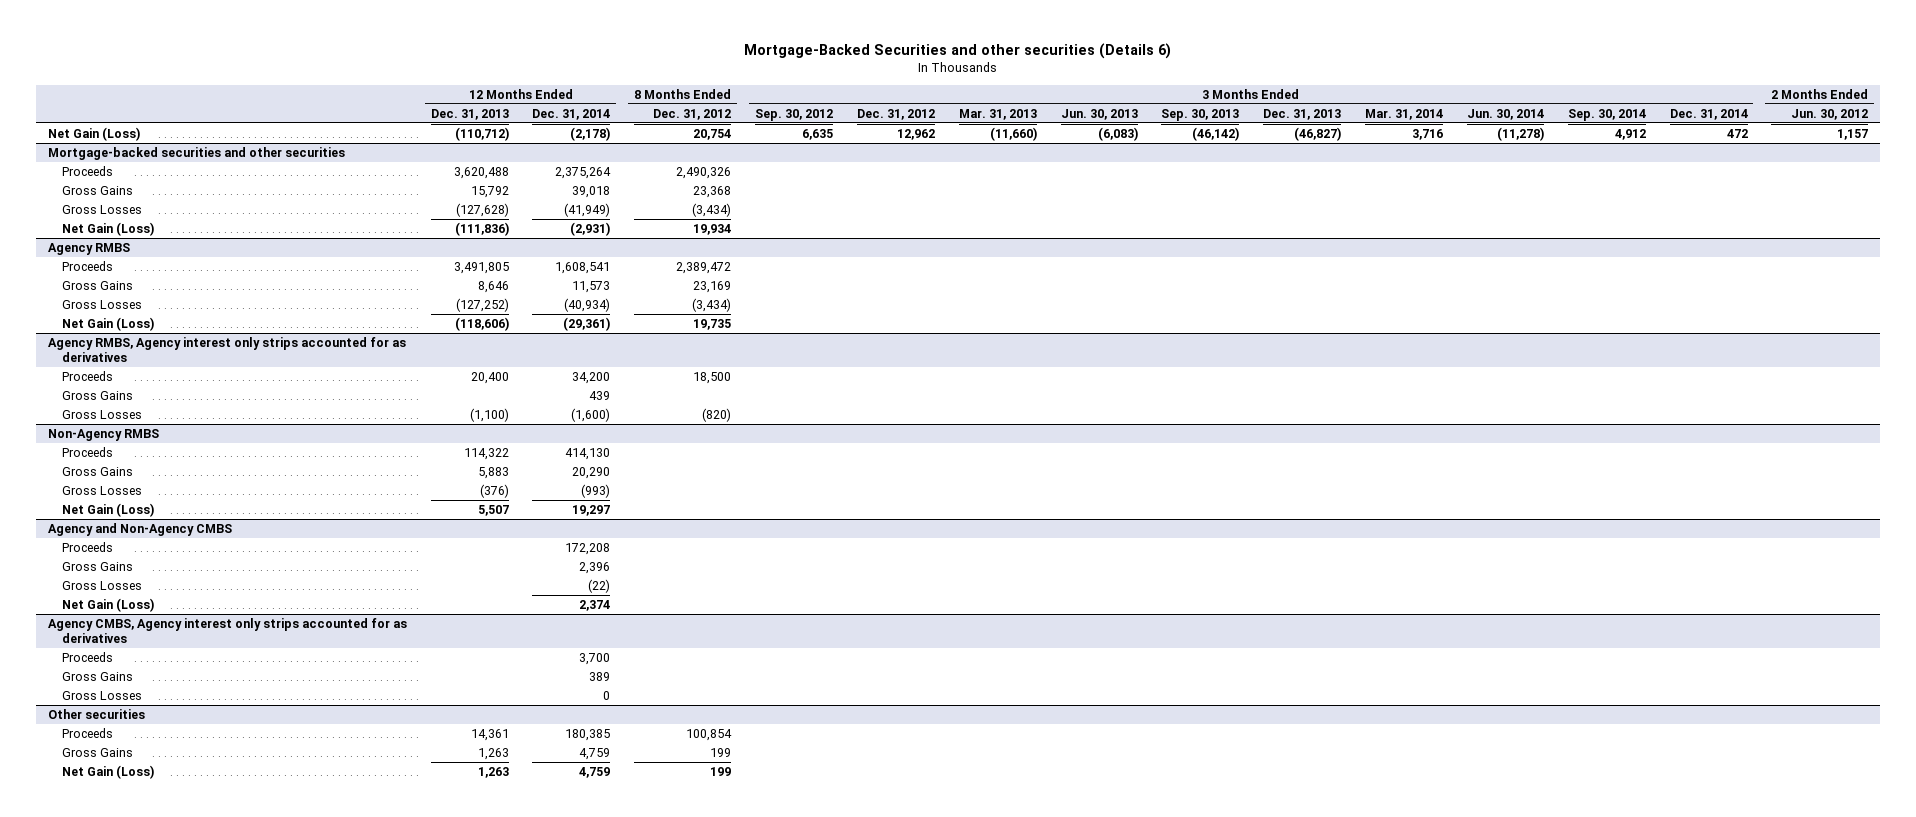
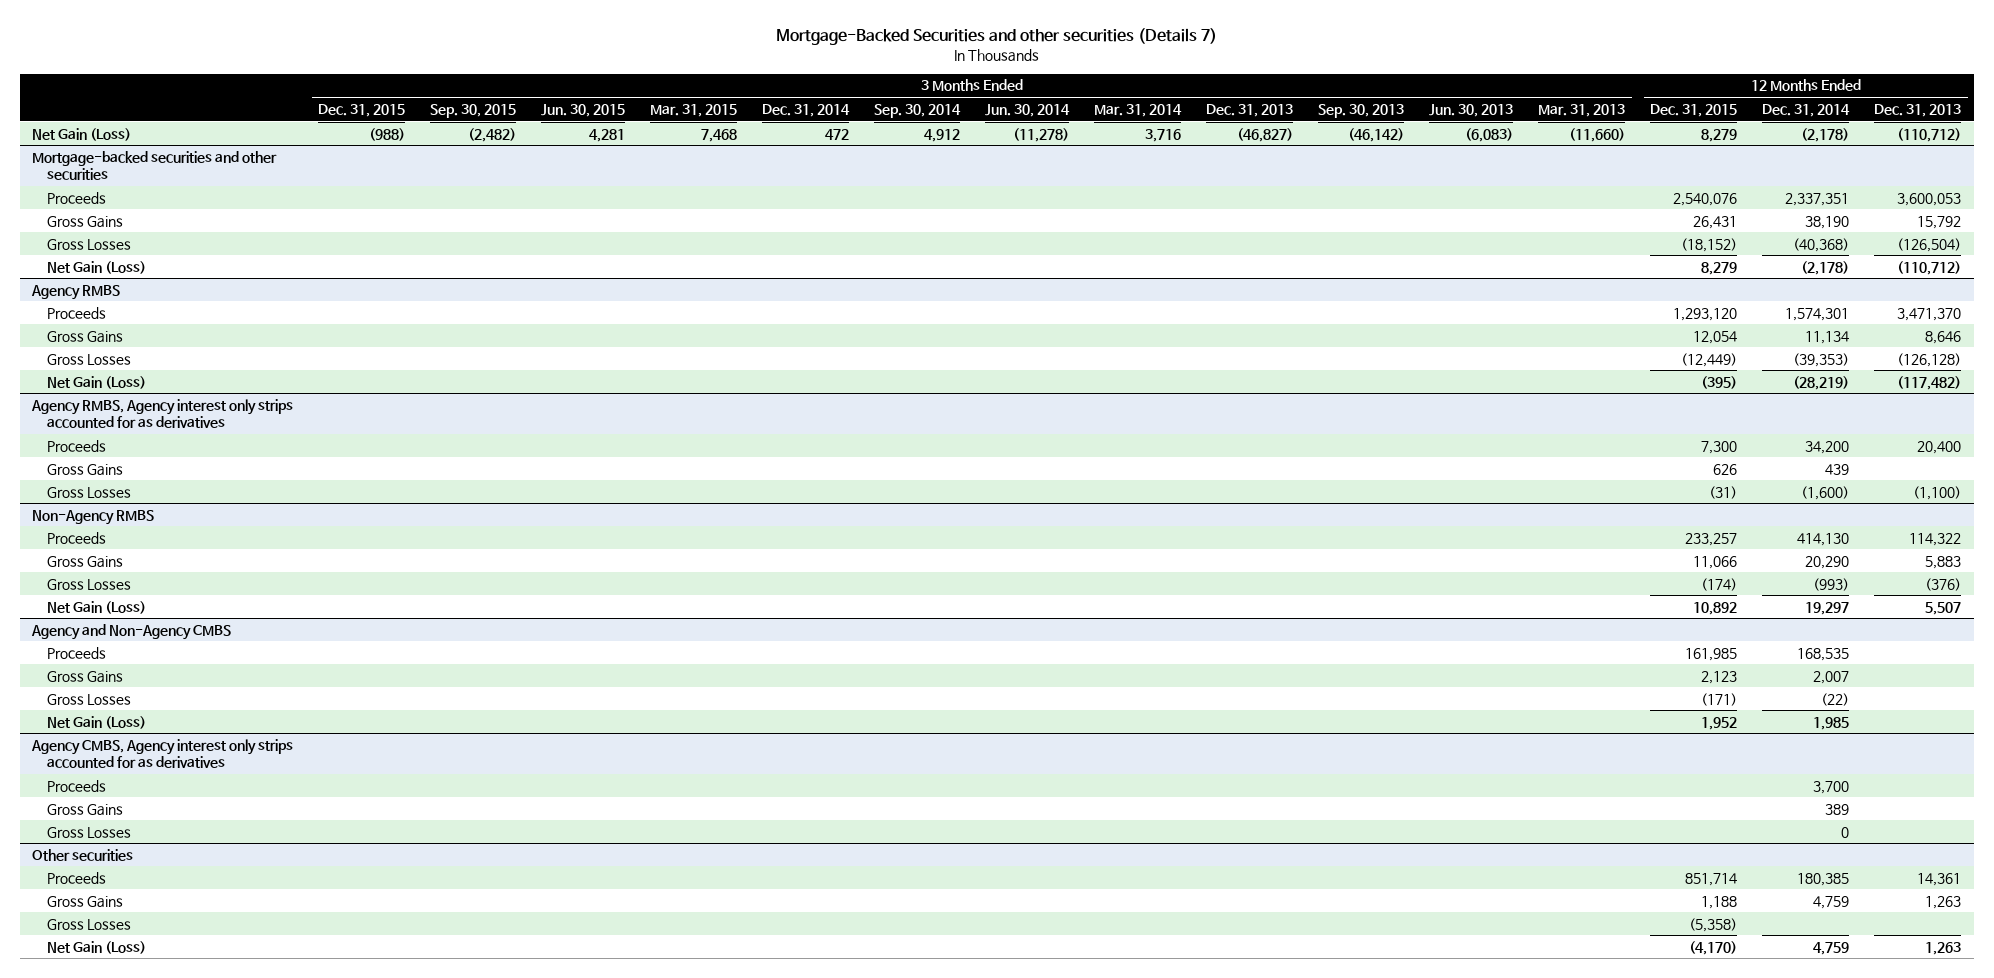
- Mortgage-Backed Securities and other securities (Details 6)
+ Mortgage-Backed Securities and other securities (Details 7)
- | 12 Months Ended Dec. 31, 2013 | 12 Months Ended Dec. 31, 2014 | 8 Months Ended Dec. 31, 2012 | 3 Months Ended Sep. 30, 2012 | 3 Months Ended Dec. 31, 2012 | 3 Months Ended Mar. 31, 2013 | 3 Months Ended Jun. 30, 2013 | 3 Months Ended Sep. 30, 2013 | 3 Months Ended Dec. 31, 2013 | 3 Months Ended Mar. 31, 2014 | 3 Months Ended Jun. 30, 2014 | 3 Months Ended Sep. 30, 2014 | 3 Months Ended Dec. 31, 2014 | 2 Months Ended Jun. 30, 2012
+ | 3 Months Ended Dec. 31, 2015 | 3 Months Ended Sep. 30, 2015 | 3 Months Ended Jun. 30, 2015 | 3 Months Ended Mar. 31, 2015 | 3 Months Ended Dec. 31, 2014 | 3 Months Ended Sep. 30, 2014 | 3 Months Ended Jun. 30, 2014 | 3 Months Ended Mar. 31, 2014 | 3 Months Ended Dec. 31, 2013 | 3 Months Ended Sep. 30, 2013 | 3 Months Ended Jun. 30, 2013 | 3 Months Ended Mar. 31, 2013 | 12 Months Ended Dec. 31, 2015 | 12 Months Ended Dec. 31, 2014 | 12 Months Ended Dec. 31, 2013
@ Mortgage-backed securities and other securities
- Proceeds | 3,620,488 | 2,375,264 | 2,490,326 | | | | | | | | | | |
- Gross Gains | 15,792 | 39,018 | 23,368 | | | | | | | | | | |
- Gross Losses | (127,628) | (41,949) | (3,434) | | | | | | | | | | |
- Net Gain (Loss) | (111,836) | (2,931) | 19,934 | | | | | | | | | | |
+ Proceeds | | | | | | | | | | | | | 2,540,076 | 2,337,351 | 3,600,053
+ Gross Gains | | | | | | | | | | | | | 26,431 | 38,190 | 15,792
+ Gross Losses | | | | | | | | | | | | | (18,152) | (40,368) | (126,504)
+ Net Gain (Loss) | | | | | | | | | | | | | 8,279 | (2,178) | (110,712)
@ Agency RMBS
- Proceeds | 3,491,805 | 1,608,541 | 2,389,472 | | | | | | | | | | |
- Gross Gains | 8,646 | 11,573 | 23,169 | | | | | | | | | | |
- Gross Losses | (127,252) | (40,934) | (3,434) | | | | | | | | | | |
- Net Gain (Loss) | (118,606) | (29,361) | 19,735 | | | | | | | | | | |
+ Proceeds | | | | | | | | | | | | | 1,293,120 | 1,574,301 | 3,471,370
+ Gross Gains | | | | | | | | | | | | | 12,054 | 11,134 | 8,646
+ Gross Losses | | | | | | | | | | | | | (12,449) | (39,353) | (126,128)
+ Net Gain (Loss) | | | | | | | | | | | | | (395) | (28,219) | (117,482)
@ Agency and Non-Agency CMBS
- Proceeds | | 172,208 | | | | | | | | | | | |
- Gross Gains | | 2,396 | | | | | | | | | | | |
+ Proceeds | | | | | | | | | | | | | 161,985 | 168,535 |
+ Gross Gains | | | | | | | | | | | | | 2,123 | 2,007 |
- Net Gain (Loss) | | 2,374 | | | | | | | | | | | |
+ Net Gain (Loss) | | | | | | | | | | | | | 1,952 | 1,985 |
@ Other securities
+ Gross Losses | | | | | | | | | | | | | (5,358) | |

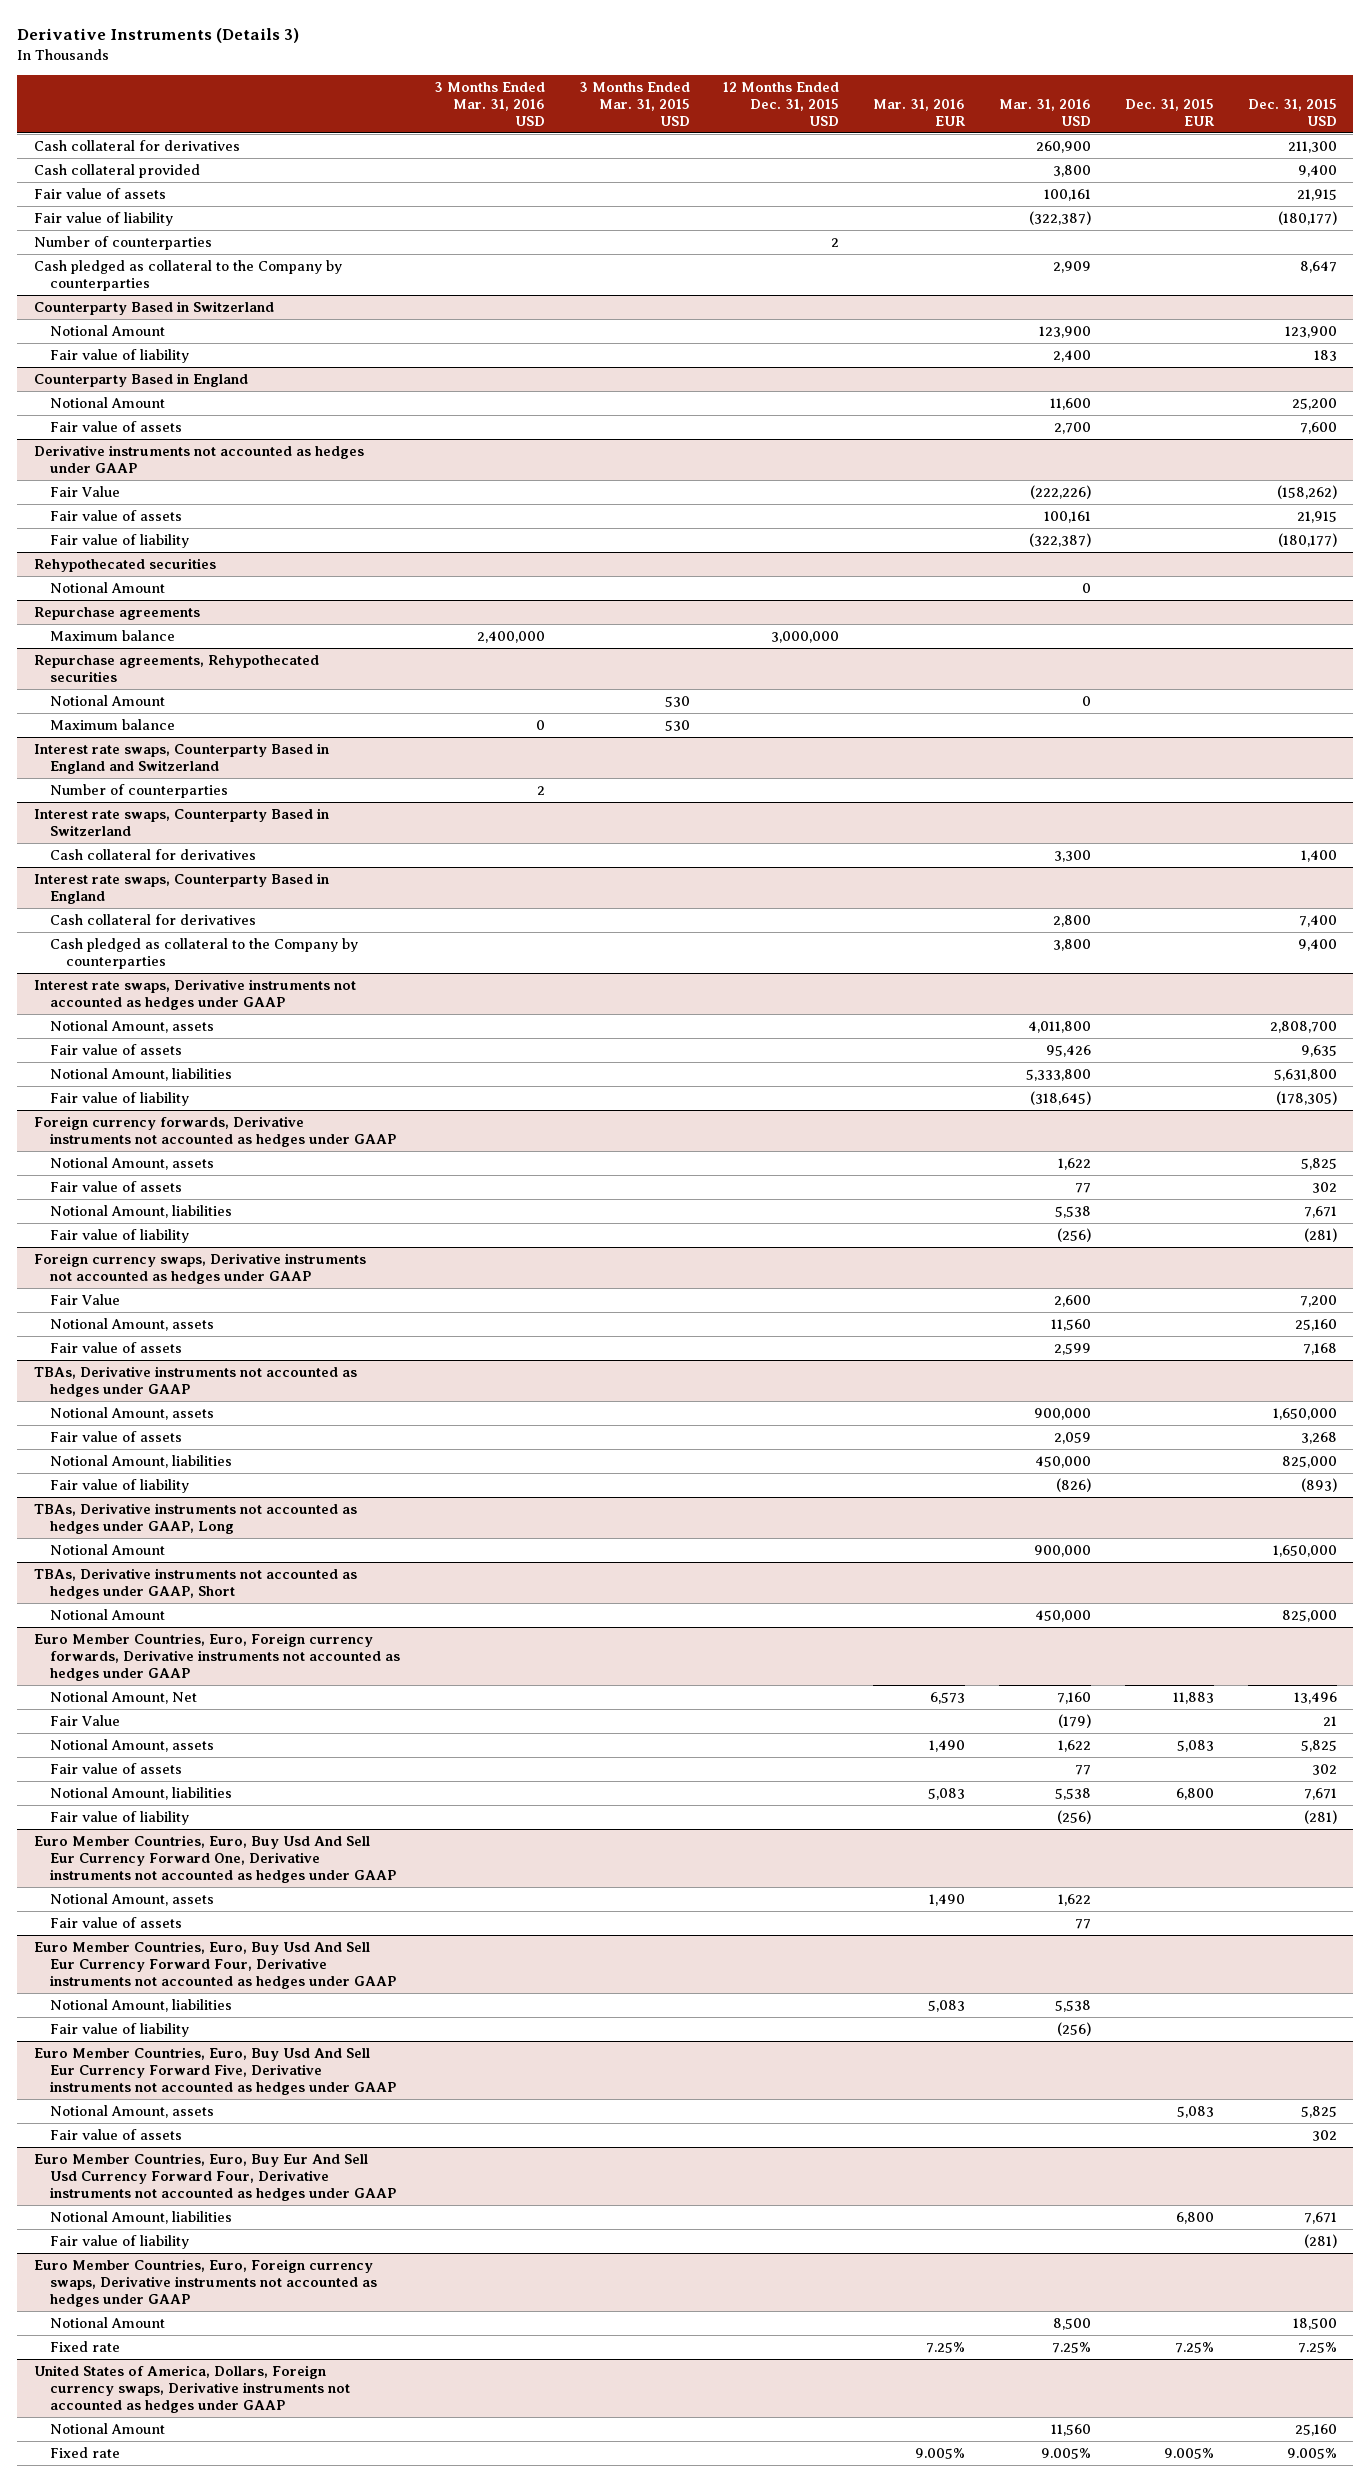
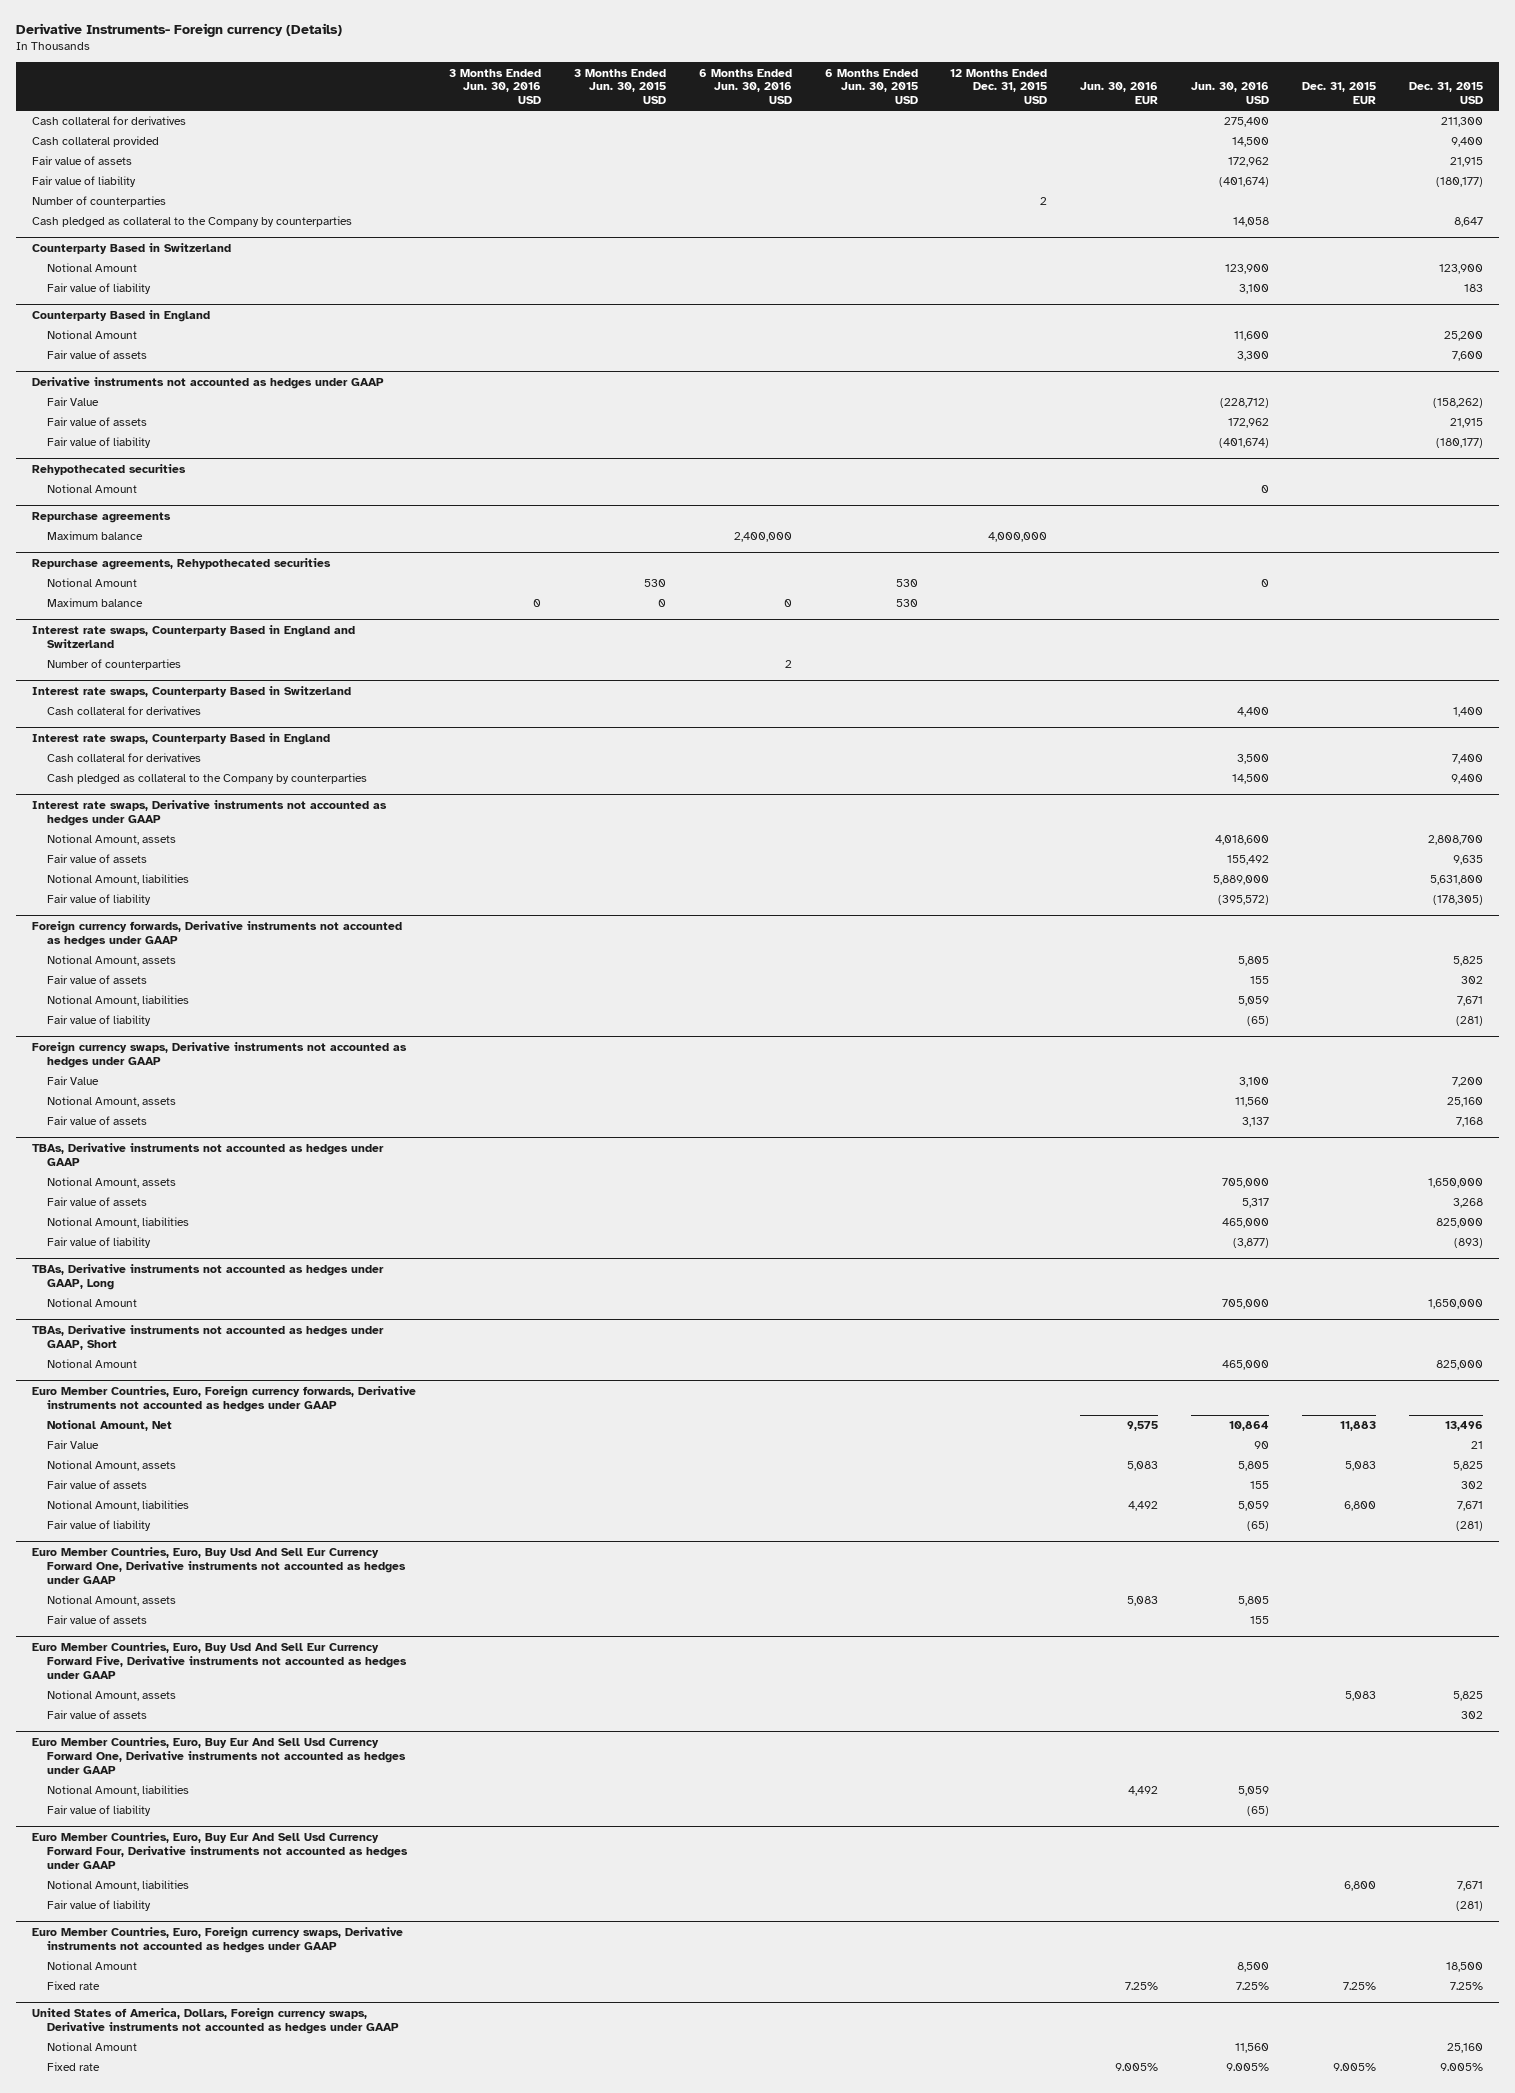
- Derivative Instruments (Details 3)
+ Derivative Instruments- Foreign currency (Details)
- | 3 Months Ended Mar. 31, 2016 USD | 3 Months Ended Mar. 31, 2015 USD | 12 Months Ended Dec. 31, 2015 USD | Mar. 31, 2016 EUR | Mar. 31, 2016 USD | Dec. 31, 2015 EUR | Dec. 31, 2015 USD
+ | 3 Months Ended Jun. 30, 2016 USD | 3 Months Ended Jun. 30, 2015 USD | 6 Months Ended Jun. 30, 2016 USD | 6 Months Ended Jun. 30, 2015 USD | 12 Months Ended Dec. 31, 2015 USD | Jun. 30, 2016 EUR | Jun. 30, 2016 USD | Dec. 31, 2015 EUR | Dec. 31, 2015 USD
@ Repurchase agreements
- Maximum balance | 2,400,000 | | 3,000,000 | | | |
+ Maximum balance | | | 2,400,000 | | 4,000,000 | | | |
- Euro Member Countries, Euro, Buy Usd And Sell Eur Currency Forward Four, Derivative instruments not accounted as hedges under GAAP
- Notional Amount, liabilities | | | | 5,083 | 5,538 | |
- Fair value of liability | | | | | (256) | |
+ Euro Member Countries, Euro, Buy Eur And Sell Usd Currency Forward One, Derivative instruments not accounted as hedges under GAAP
+ Notional Amount, liabilities | | | | | | 4,492 | 5,059 | |
+ Fair value of liability | | | | | | | (65) | |

